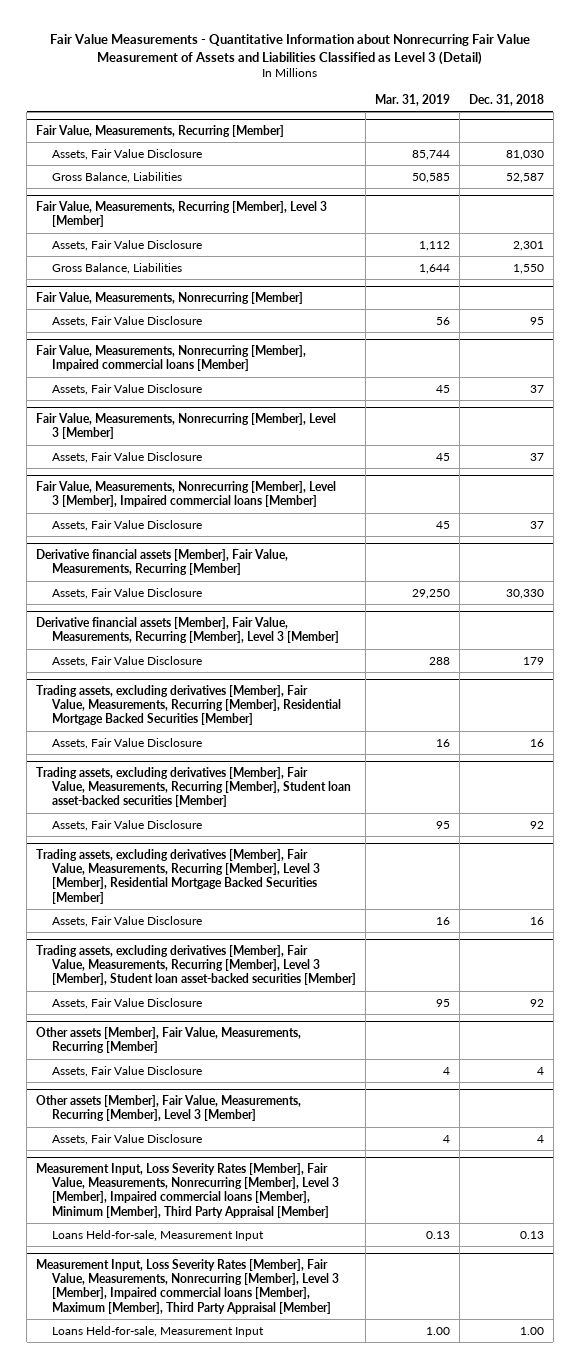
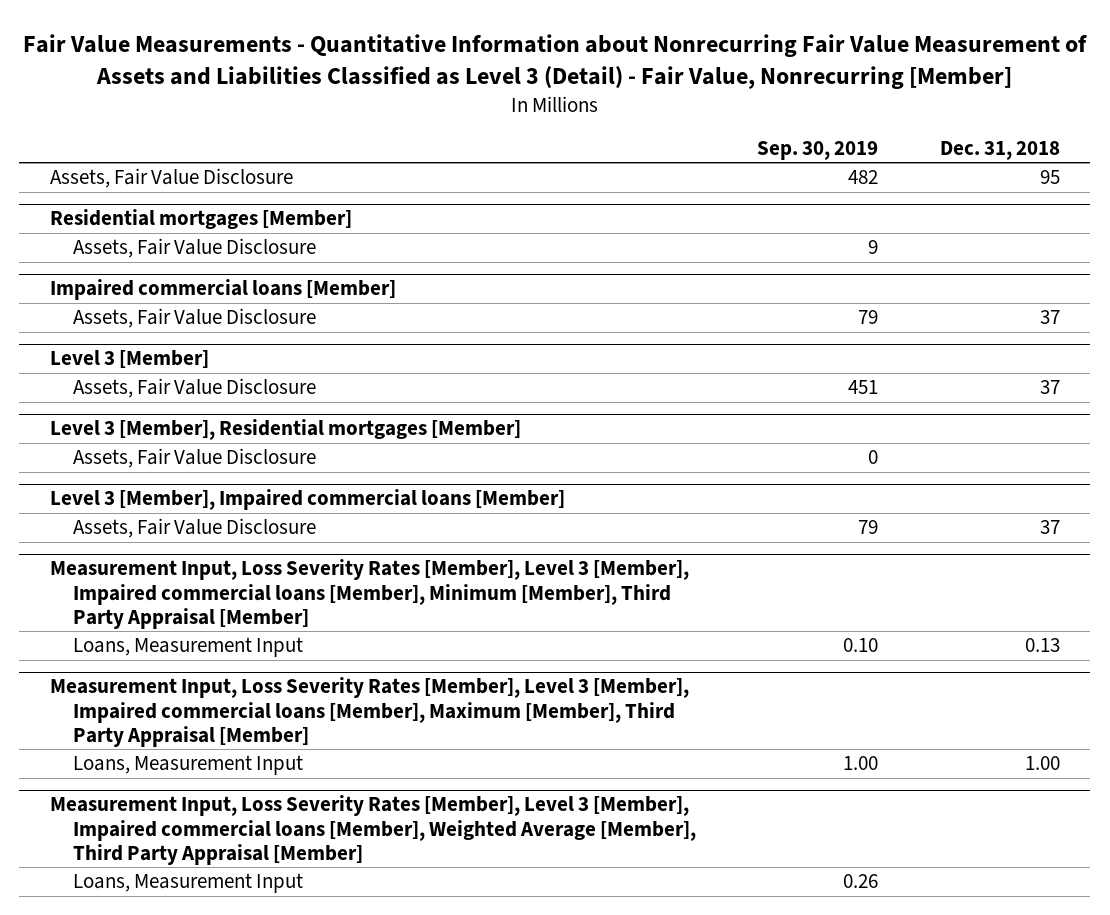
- Fair Value Measurements - Quantitative Information about Nonrecurring Fair Value Measurement of Assets and Liabilities Classified as Level 3 (Detail)
+ Fair Value Measurements - Quantitative Information about Nonrecurring Fair Value Measurement of Assets and Liabilities Classified as Level 3 (Detail) - Fair Value, Nonrecurring [Member]
- | Mar. 31, 2019 | Dec. 31, 2018
+ | Sep. 30, 2019 | Dec. 31, 2018
- Fair Value, Measurements, Recurring [Member]
- Assets, Fair Value Disclosure | 85,744 | 81,030
- Gross Balance, Liabilities | 50,585 | 52,587
- Fair Value, Measurements, Recurring [Member], Level 3 [Member]
- Assets, Fair Value Disclosure | 1,112 | 2,301
- Gross Balance, Liabilities | 1,644 | 1,550
- Fair Value, Measurements, Nonrecurring [Member]
- Fair Value, Measurements, Nonrecurring [Member], Impaired commercial loans [Member]
+ Residential mortgages [Member]
+ Assets, Fair Value Disclosure | 9 |
+ Impaired commercial loans [Member]
- Fair Value, Measurements, Nonrecurring [Member], Level 3 [Member]
+ Level 3 [Member]
- Fair Value, Measurements, Nonrecurring [Member], Level 3 [Member], Impaired commercial loans [Member]
+ Level 3 [Member], Residential mortgages [Member]
+ Assets, Fair Value Disclosure | 0 |
+ Level 3 [Member], Impaired commercial loans [Member]
- Derivative financial assets [Member], Fair Value, Measurements, Recurring [Member]
- Assets, Fair Value Disclosure | 29,250 | 30,330
- Derivative financial assets [Member], Fair Value, Measurements, Recurring [Member], Level 3 [Member]
- Assets, Fair Value Disclosure | 288 | 179
- Trading assets, excluding derivatives [Member], Fair Value, Measurements, Recurring [Member], Residential Mortgage Backed Securities [Member]
- Assets, Fair Value Disclosure | 16 | 16
- Trading assets, excluding derivatives [Member], Fair Value, Measurements, Recurring [Member], Student loan asset-backed securities [Member]
- Assets, Fair Value Disclosure | 95 | 92
- Trading assets, excluding derivatives [Member], Fair Value, Measurements, Recurring [Member], Level 3 [Member], Residential Mortgage Backed Securities [Member]
- Assets, Fair Value Disclosure | 16 | 16
- Trading assets, excluding derivatives [Member], Fair Value, Measurements, Recurring [Member], Level 3 [Member], Student loan asset-backed securities [Member]
- Assets, Fair Value Disclosure | 95 | 92
- Other assets [Member], Fair Value, Measurements, Recurring [Member]
- Assets, Fair Value Disclosure | 4 | 4
- Other assets [Member], Fair Value, Measurements, Recurring [Member], Level 3 [Member]
- Assets, Fair Value Disclosure | 4 | 4
- Measurement Input, Loss Severity Rates [Member], Fair Value, Measurements, Nonrecurring [Member], Level 3 [Member], Impaired commercial loans [Member], Minimum [Member], Third Party Appraisal [Member]
- Loans Held-for-sale, Measurement Input | 0.13 | 0.13
- Measurement Input, Loss Severity Rates [Member], Fair Value, Measurements, Nonrecurring [Member], Level 3 [Member], Impaired commercial loans [Member], Maximum [Member], Third Party Appraisal [Member]
- Loans Held-for-sale, Measurement Input | 1.00 | 1.00
+ Measurement Input, Loss Severity Rates [Member], Level 3 [Member], Impaired commercial loans [Member], Minimum [Member], Third Party Appraisal [Member]
+ Loans, Measurement Input | 0.10 | 0.13
+ Measurement Input, Loss Severity Rates [Member], Level 3 [Member], Impaired commercial loans [Member], Maximum [Member], Third Party Appraisal [Member]
+ Loans, Measurement Input | 1.00 | 1.00
+ Measurement Input, Loss Severity Rates [Member], Level 3 [Member], Impaired commercial loans [Member], Weighted Average [Member], Third Party Appraisal [Member]
+ Loans, Measurement Input | 0.26 |

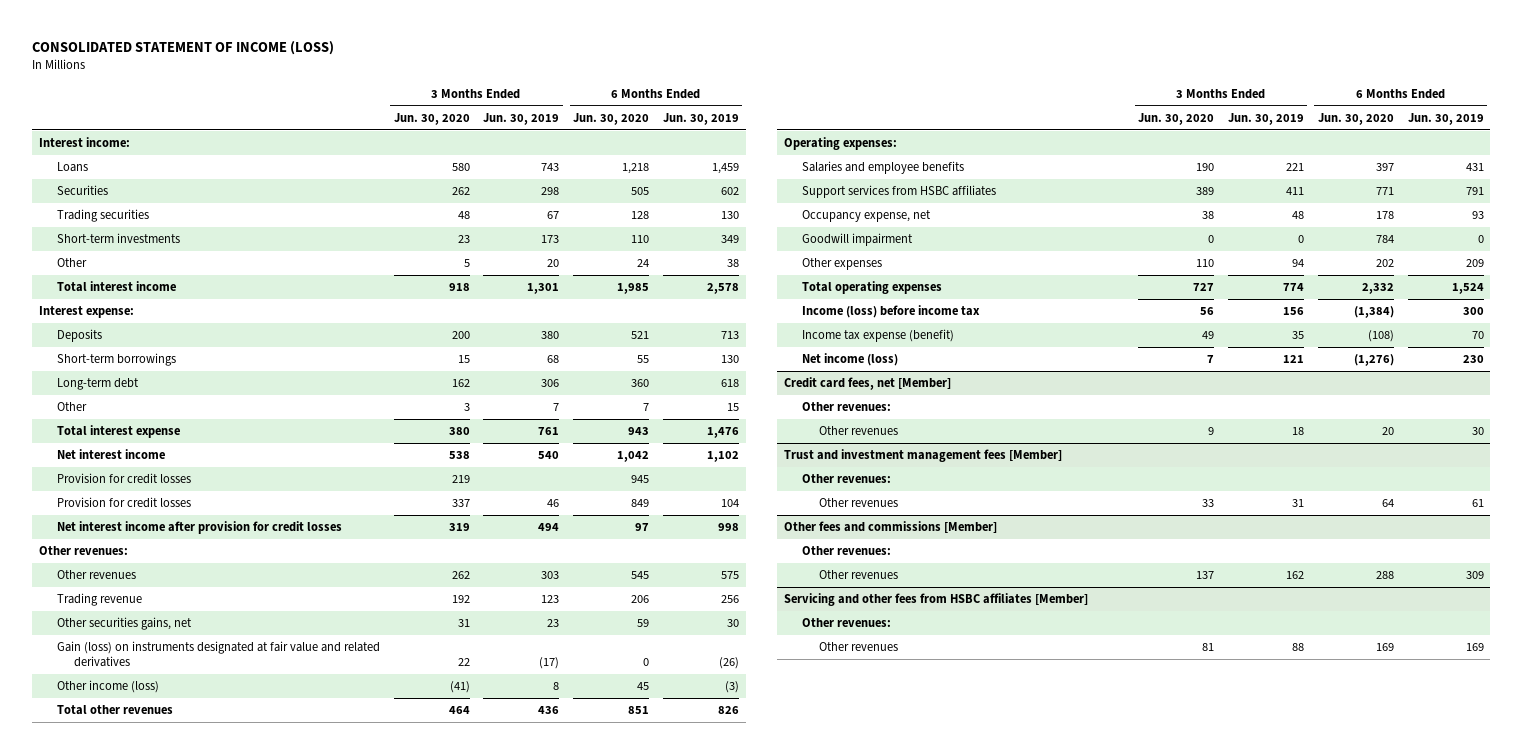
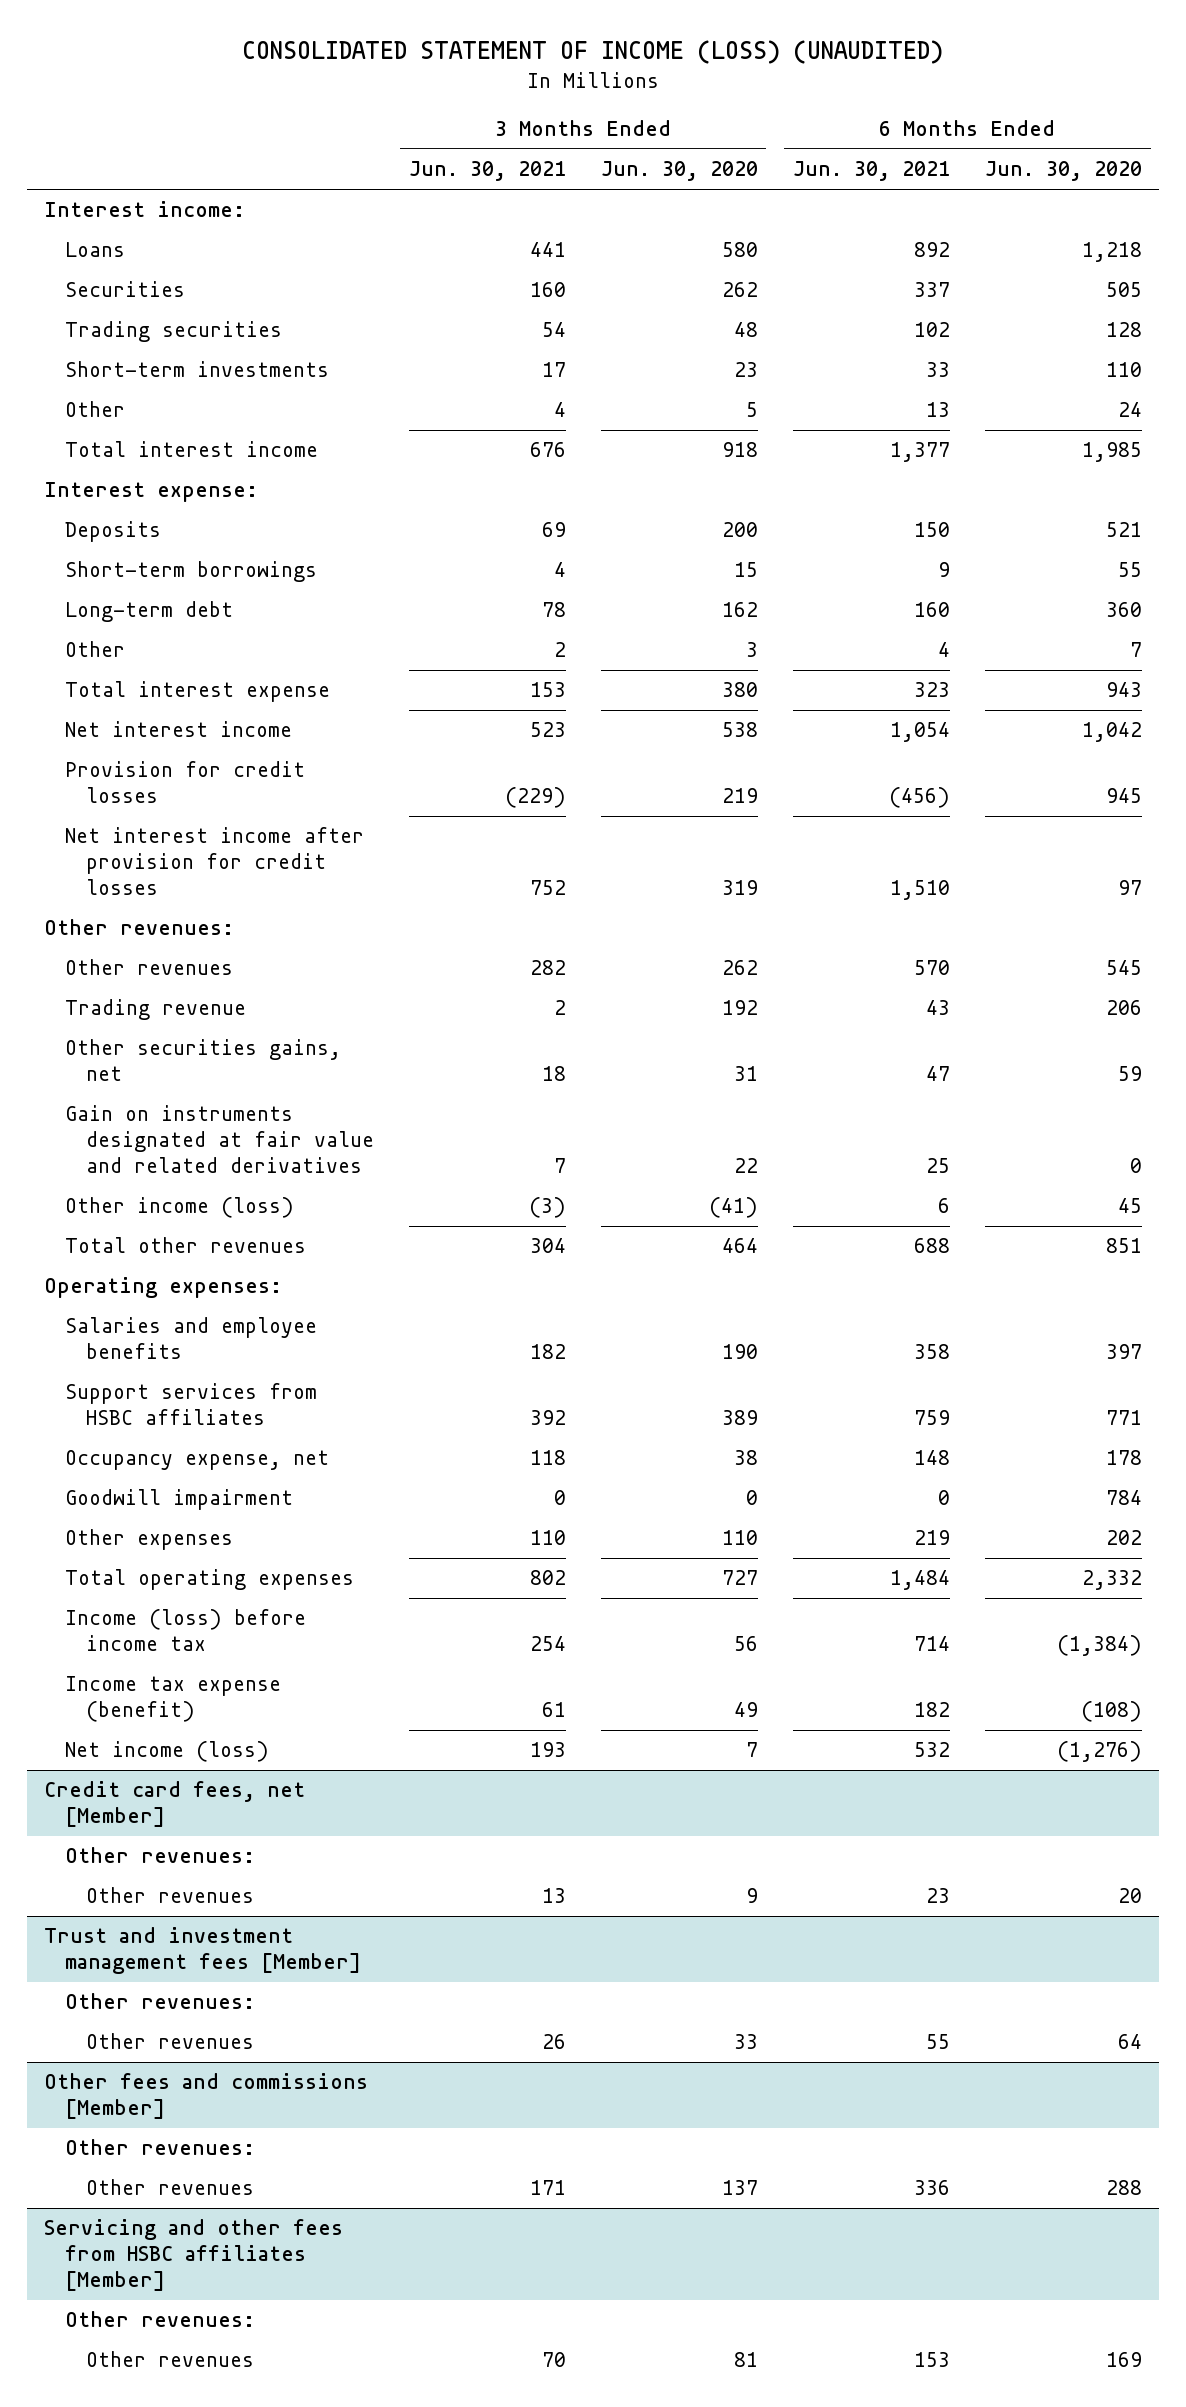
- CONSOLIDATED STATEMENT OF INCOME (LOSS)
+ CONSOLIDATED STATEMENT OF INCOME (LOSS) (UNAUDITED)
- | 3 Months Ended Jun. 30, 2020 | 3 Months Ended Jun. 30, 2019 | 6 Months Ended Jun. 30, 2020 | 6 Months Ended Jun. 30, 2019
+ | 3 Months Ended Jun. 30, 2021 | 3 Months Ended Jun. 30, 2020 | 6 Months Ended Jun. 30, 2021 | 6 Months Ended Jun. 30, 2020
- Provision for credit losses | 337 | 46 | 849 | 104
- Gain (loss) on instruments designated at fair value and related derivatives | 22 | (17) | 0 | (26)
+ Gain on instruments designated at fair value and related derivatives | 7 | 22 | 25 | 0

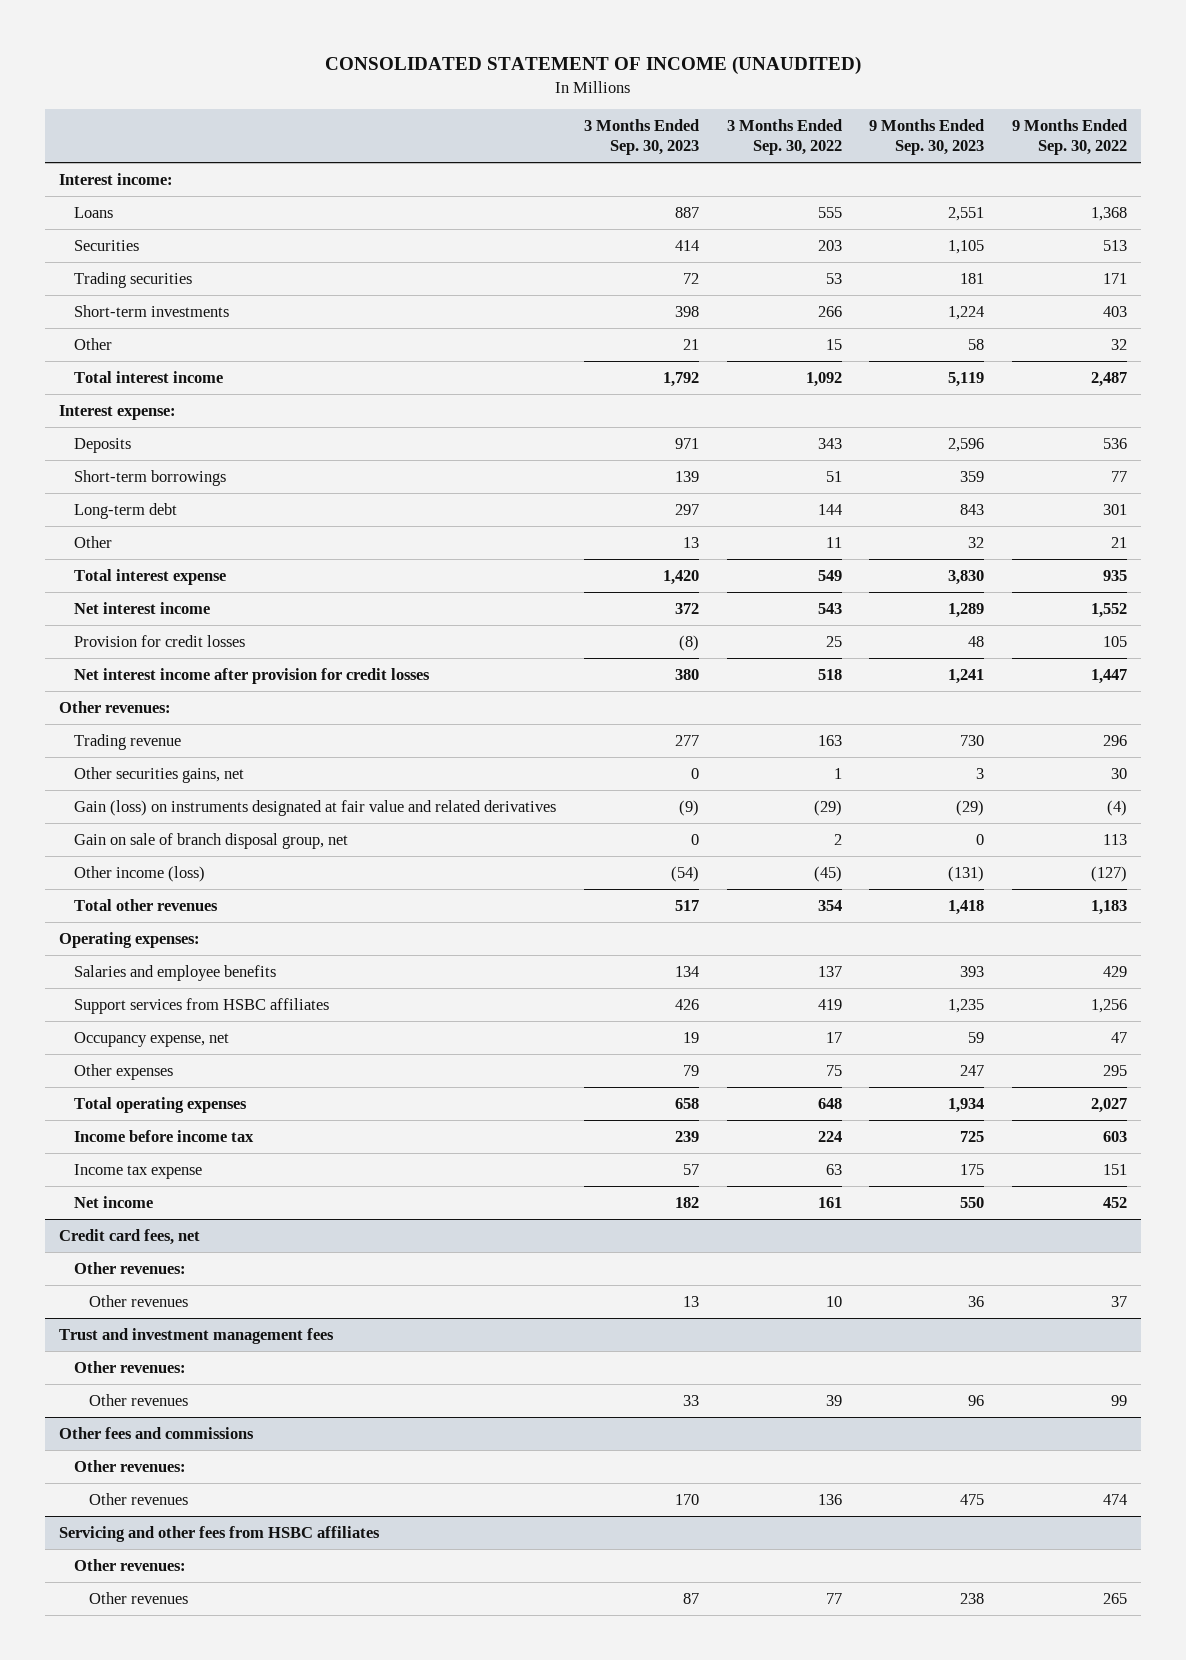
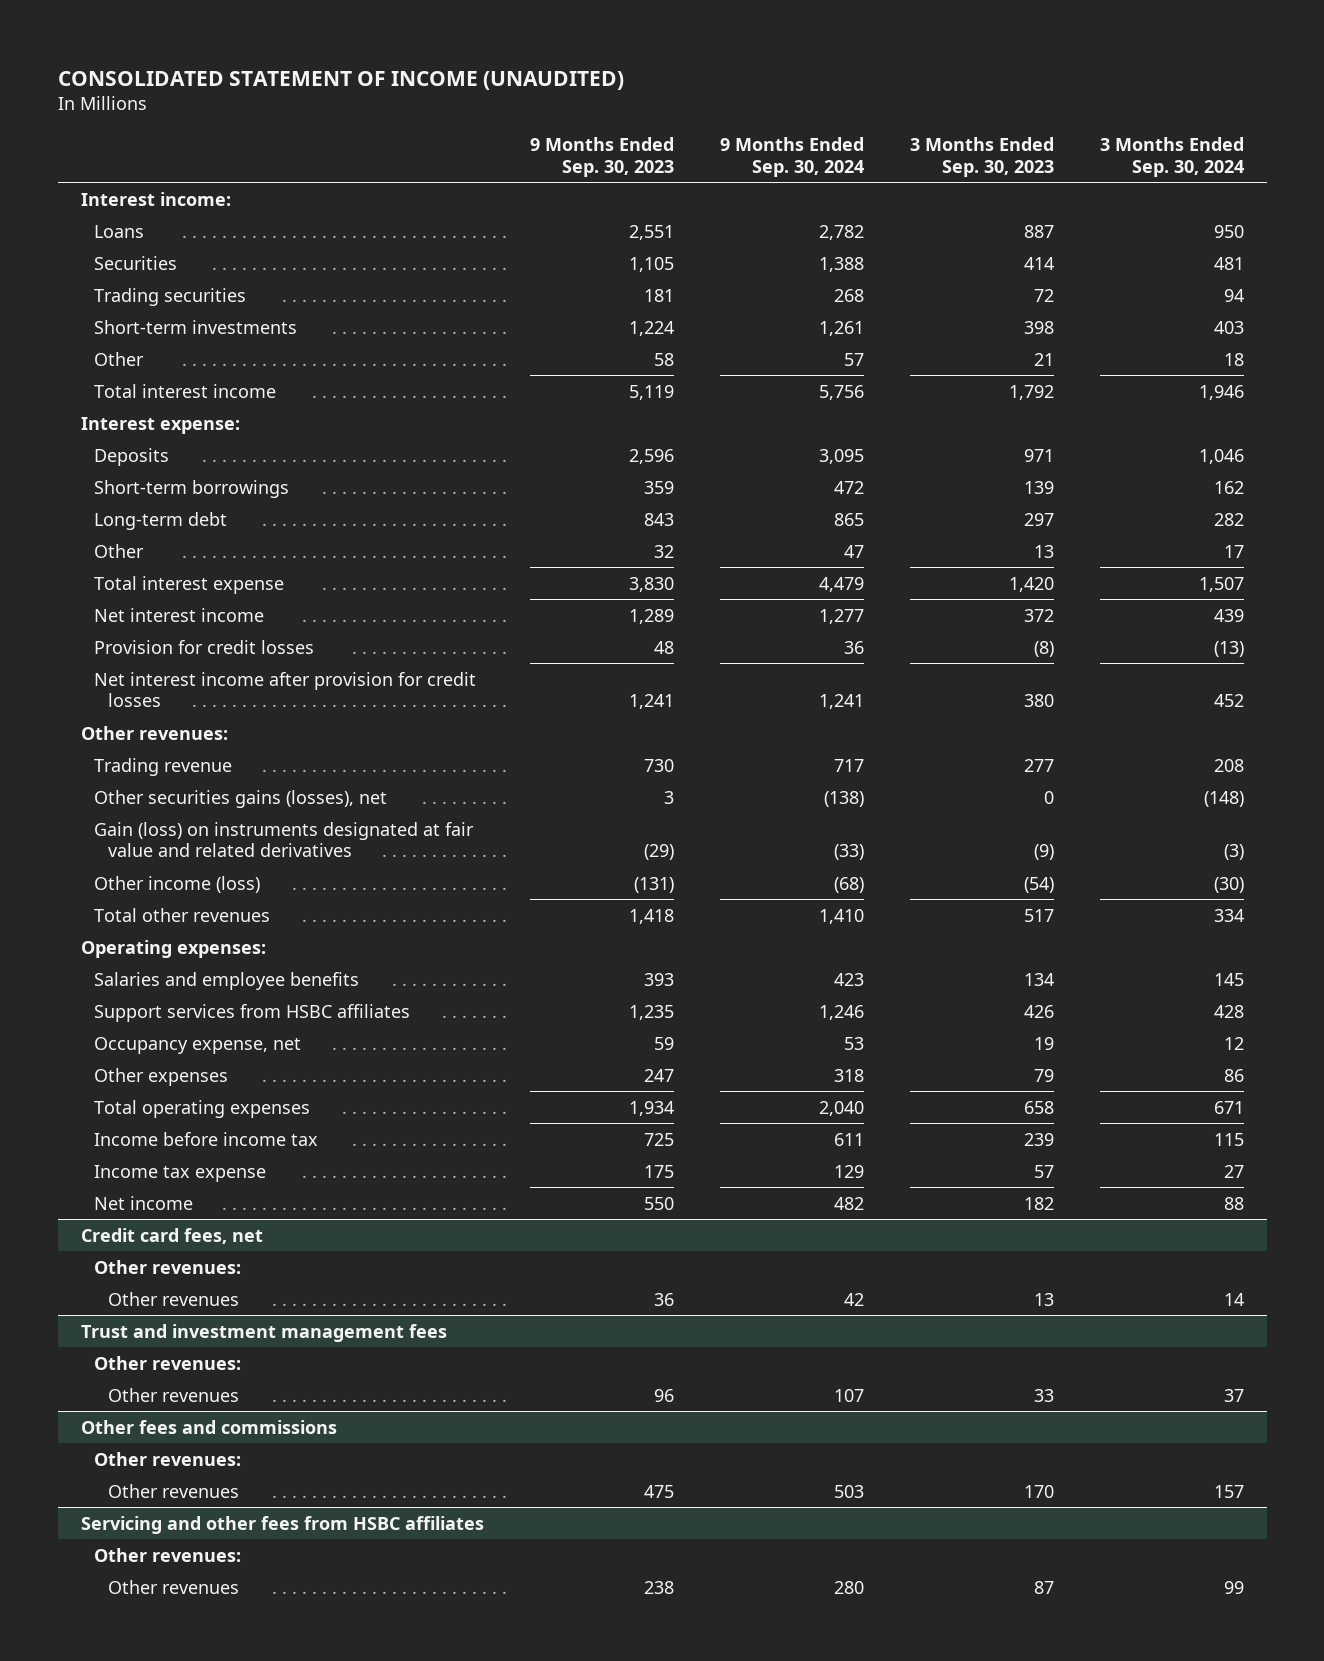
- | 3 Months Ended Sep. 30, 2023 | 3 Months Ended Sep. 30, 2022 | 9 Months Ended Sep. 30, 2023 | 9 Months Ended Sep. 30, 2022
+ | 9 Months Ended Sep. 30, 2023 | 9 Months Ended Sep. 30, 2024 | 3 Months Ended Sep. 30, 2023 | 3 Months Ended Sep. 30, 2024
- Other securities gains, net | 0 | 1 | 3 | 30
+ Other securities gains (losses), net | 3 | (138) | 0 | (148)
- Gain on sale of branch disposal group, net | 0 | 2 | 0 | 113

